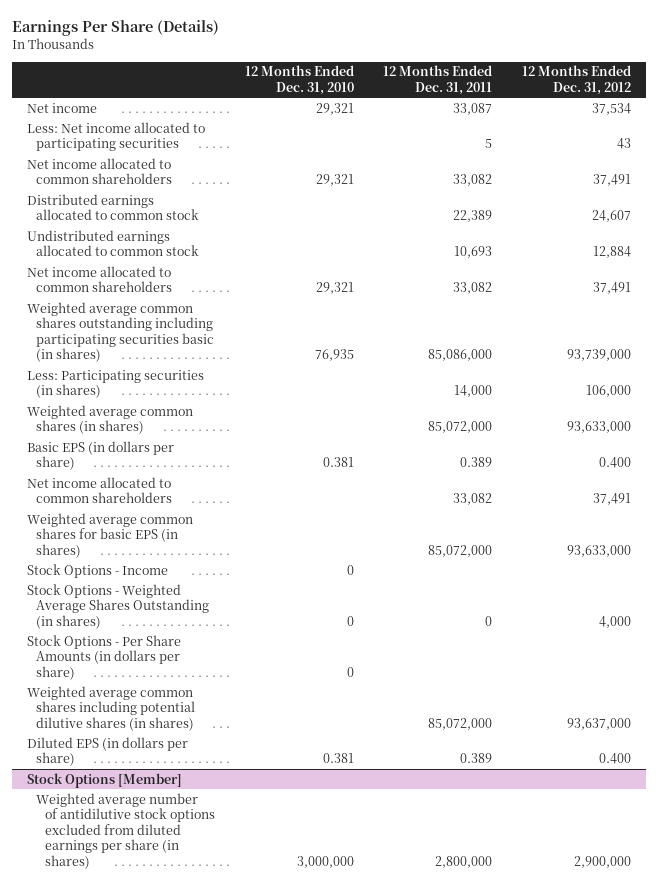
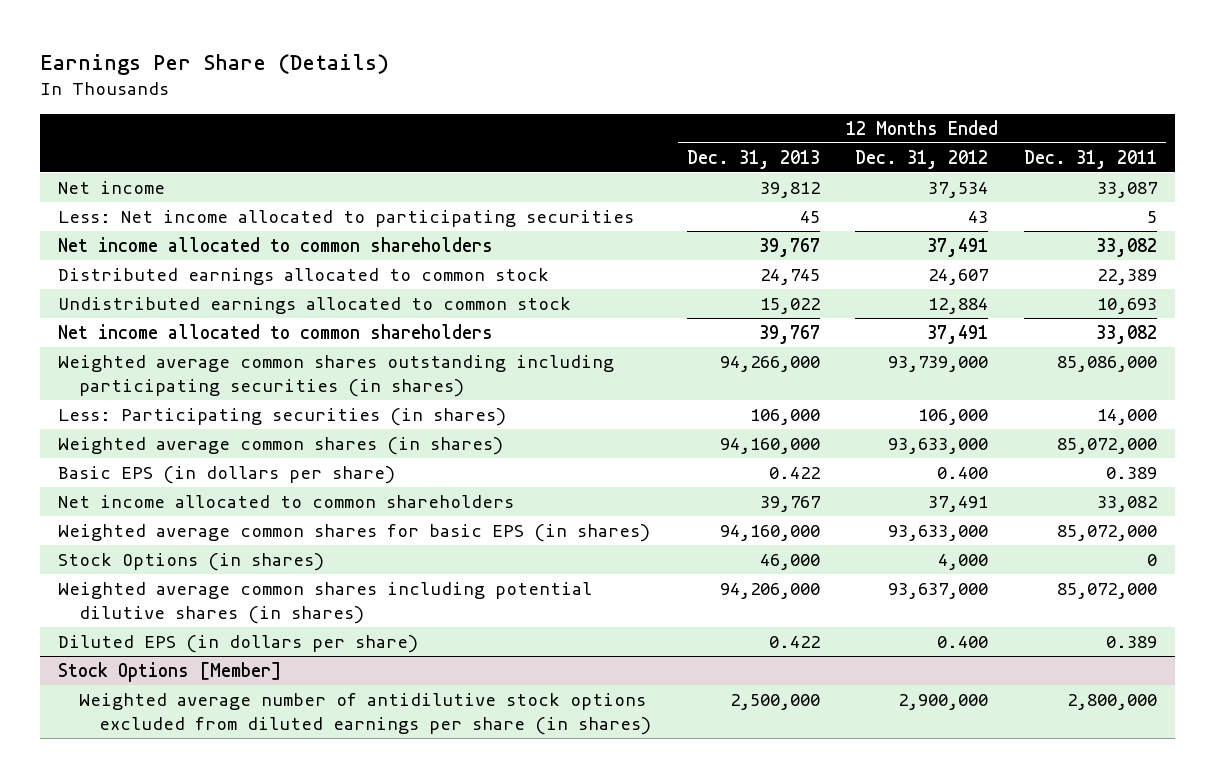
- | 12 Months Ended Dec. 31, 2010 | 12 Months Ended Dec. 31, 2011 | 12 Months Ended Dec. 31, 2012
+ | 12 Months Ended Dec. 31, 2013 | 12 Months Ended Dec. 31, 2012 | 12 Months Ended Dec. 31, 2011
- Weighted average common shares outstanding including participating securities basic (in shares) | 76,935 | 85,086,000 | 93,739,000
+ Weighted average common shares outstanding including participating securities (in shares) | 94,266,000 | 93,739,000 | 85,086,000
- Stock Options - Income | 0 | |
- Stock Options - Weighted Average Shares Outstanding (in shares) | 0 | 0 | 4,000
- Stock Options - Per Share Amounts (in dollars per share) | 0 | |
+ Stock Options (in shares) | 46,000 | 4,000 | 0

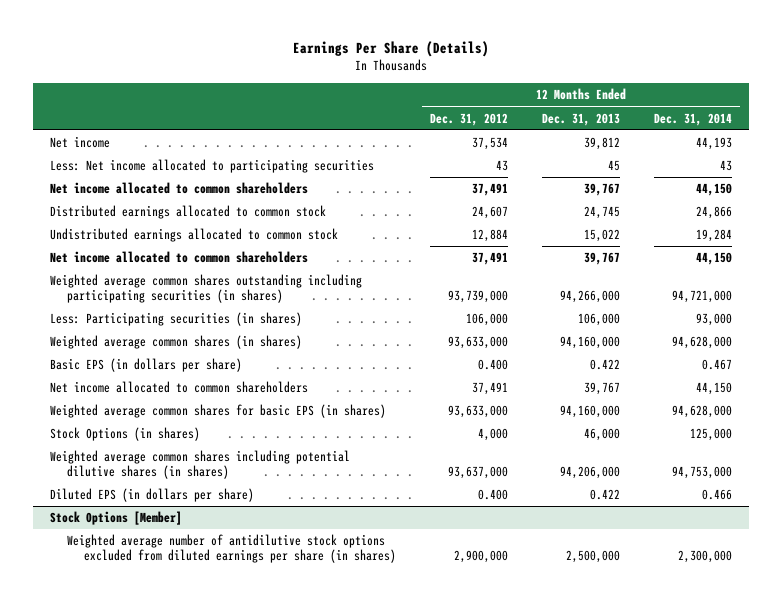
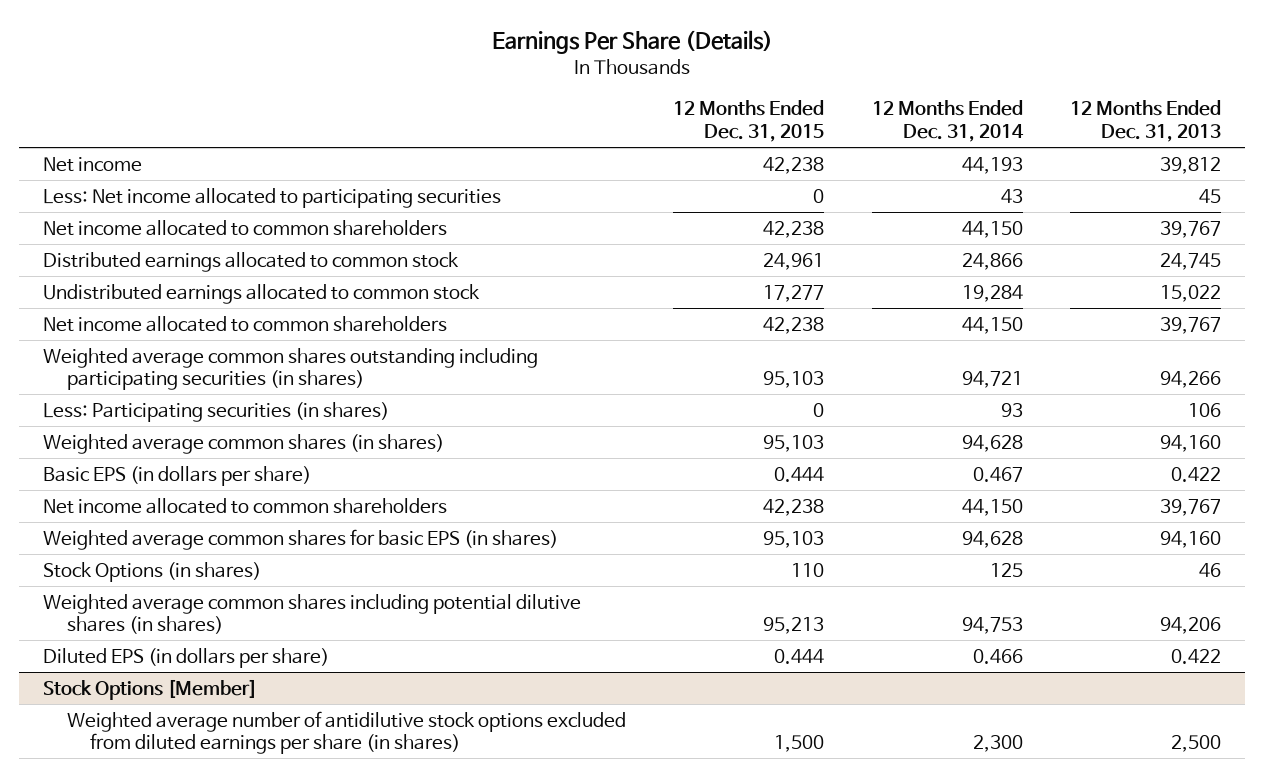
- | 12 Months Ended Dec. 31, 2012 | 12 Months Ended Dec. 31, 2013 | 12 Months Ended Dec. 31, 2014
+ | 12 Months Ended Dec. 31, 2015 | 12 Months Ended Dec. 31, 2014 | 12 Months Ended Dec. 31, 2013
- Weighted average common shares outstanding including participating securities (in shares) | 93,739,000 | 94,266,000 | 94,721,000
- Less: Participating securities (in shares) | 106,000 | 106,000 | 93,000
- Weighted average common shares (in shares) | 93,633,000 | 94,160,000 | 94,628,000
+ Weighted average common shares outstanding including participating securities (in shares) | 95,103 | 94,721 | 94,266
+ Less: Participating securities (in shares) | 0 | 93 | 106
+ Weighted average common shares (in shares) | 95,103 | 94,628 | 94,160
- Weighted average common shares for basic EPS (in shares) | 93,633,000 | 94,160,000 | 94,628,000
- Stock Options (in shares) | 4,000 | 46,000 | 125,000
- Weighted average common shares including potential dilutive shares (in shares) | 93,637,000 | 94,206,000 | 94,753,000
+ Weighted average common shares for basic EPS (in shares) | 95,103 | 94,628 | 94,160
+ Stock Options (in shares) | 110 | 125 | 46
+ Weighted average common shares including potential dilutive shares (in shares) | 95,213 | 94,753 | 94,206
@ Stock Options [Member]
- Weighted average number of antidilutive stock options excluded from diluted earnings per share (in shares) | 2,900,000 | 2,500,000 | 2,300,000
+ Weighted average number of antidilutive stock options excluded from diluted earnings per share (in shares) | 1,500 | 2,300 | 2,500

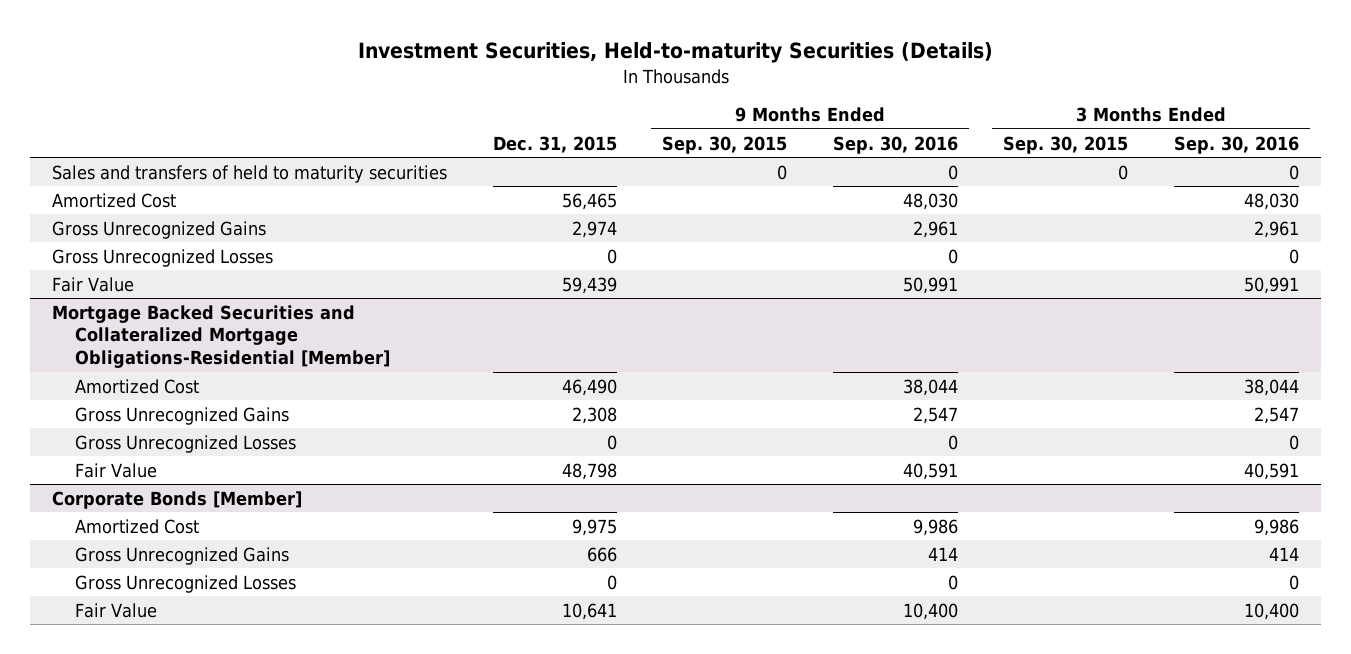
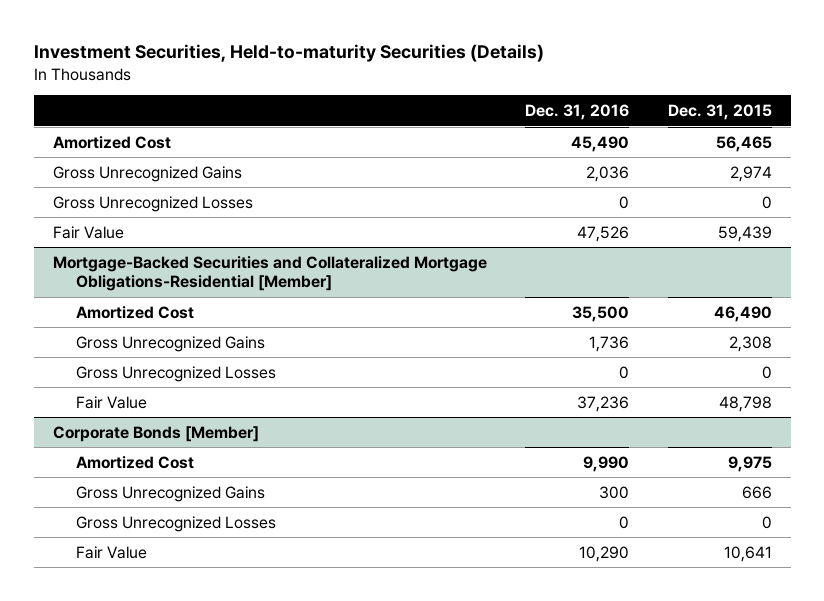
- | Dec. 31, 2015 | 9 Months Ended Sep. 30, 2015 | 9 Months Ended Sep. 30, 2016 | 3 Months Ended Sep. 30, 2015 | 3 Months Ended Sep. 30, 2016
+ | Dec. 31, 2016 | Dec. 31, 2015
- Sales and transfers of held to maturity securities | | 0 | 0 | 0 | 0
- Mortgage Backed Securities and Collateralized Mortgage Obligations-Residential [Member]
+ Mortgage-Backed Securities and Collateralized Mortgage Obligations-Residential [Member]

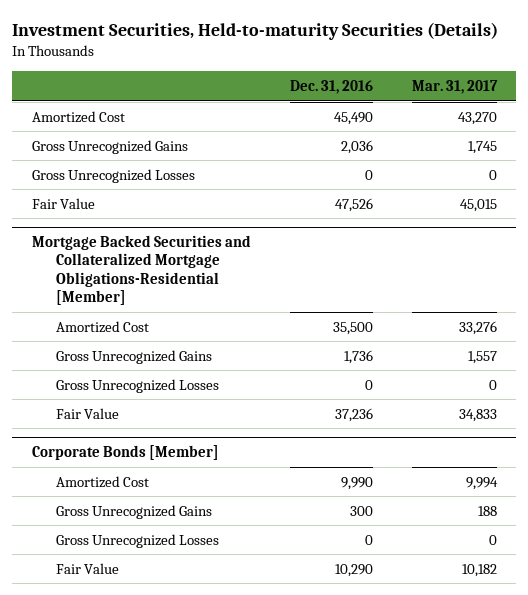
- | Dec. 31, 2016 | Dec. 31, 2015
+ | Dec. 31, 2016 | Mar. 31, 2017
- Mortgage-Backed Securities and Collateralized Mortgage Obligations-Residential [Member]
+ Mortgage Backed Securities and Collateralized Mortgage Obligations-Residential [Member]

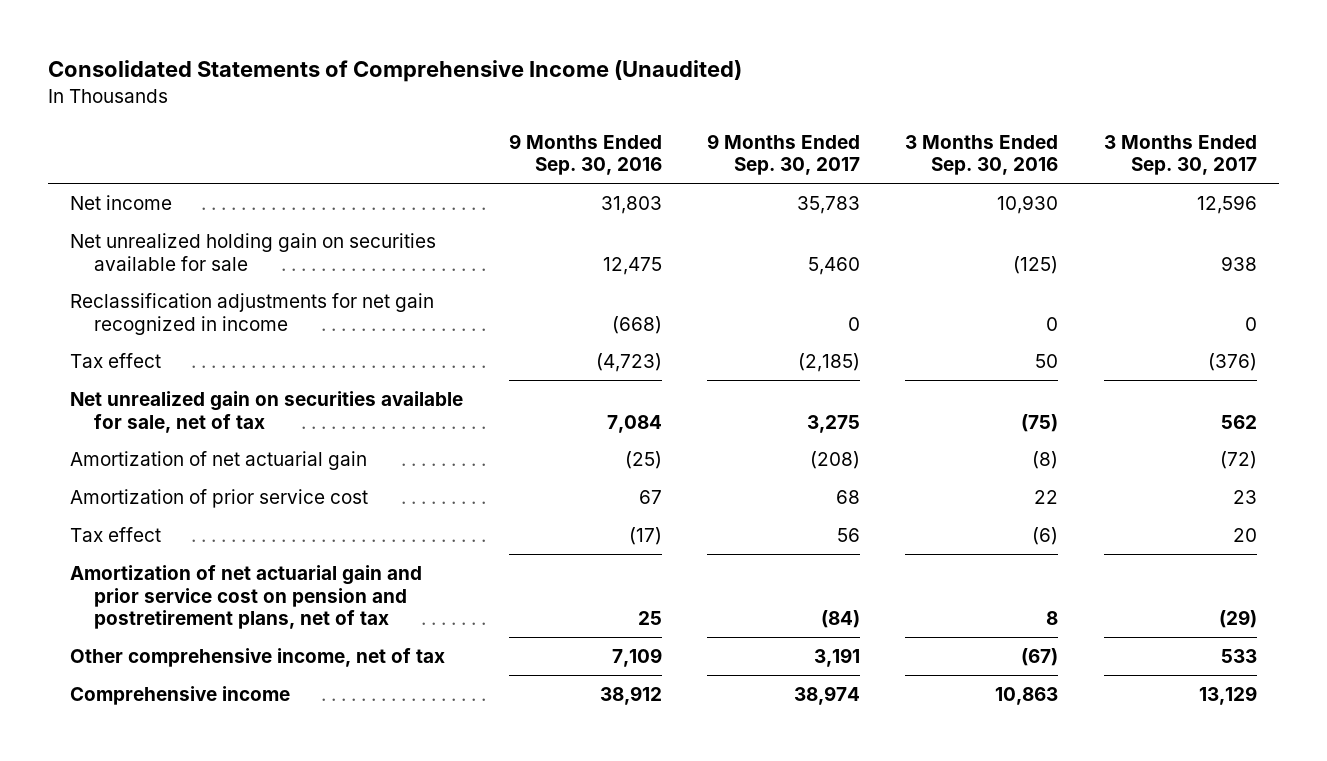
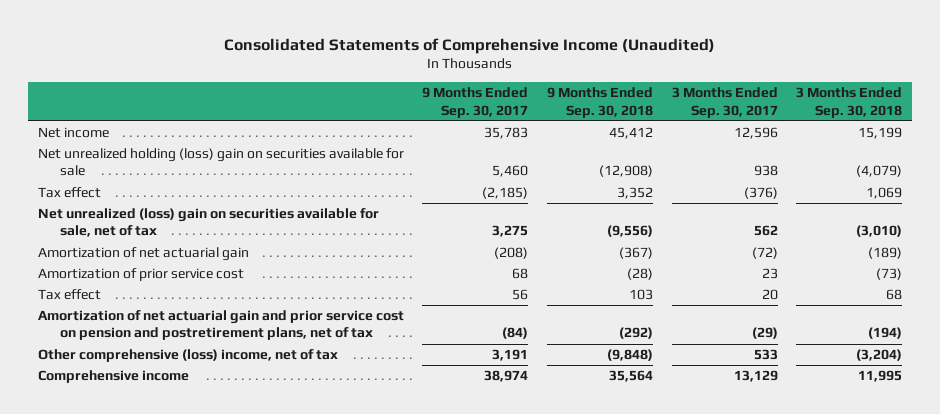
- | 9 Months Ended Sep. 30, 2016 | 9 Months Ended Sep. 30, 2017 | 3 Months Ended Sep. 30, 2016 | 3 Months Ended Sep. 30, 2017
+ | 9 Months Ended Sep. 30, 2017 | 9 Months Ended Sep. 30, 2018 | 3 Months Ended Sep. 30, 2017 | 3 Months Ended Sep. 30, 2018
- Net unrealized holding gain on securities available for sale | 12,475 | 5,460 | (125) | 938
- Reclassification adjustments for net gain recognized in income | (668) | 0 | 0 | 0
+ Net unrealized holding (loss) gain on securities available for sale | 5,460 | (12,908) | 938 | (4,079)
- Net unrealized gain on securities available for sale, net of tax | 7,084 | 3,275 | (75) | 562
+ Net unrealized (loss) gain on securities available for sale, net of tax | 3,275 | (9,556) | 562 | (3,010)
- Other comprehensive income, net of tax | 7,109 | 3,191 | (67) | 533
+ Other comprehensive (loss) income, net of tax | 3,191 | (9,848) | 533 | (3,204)

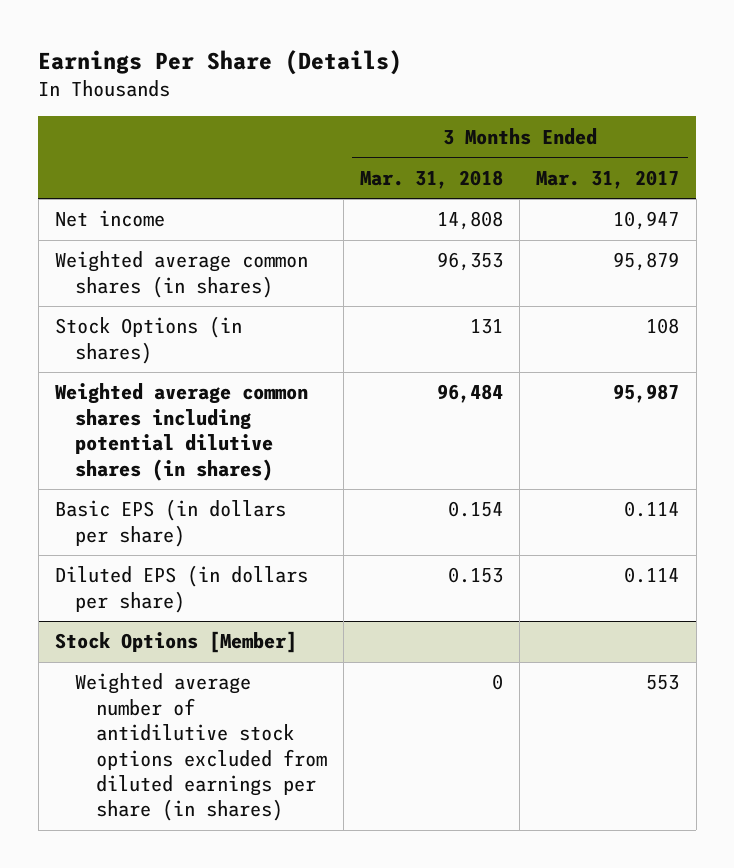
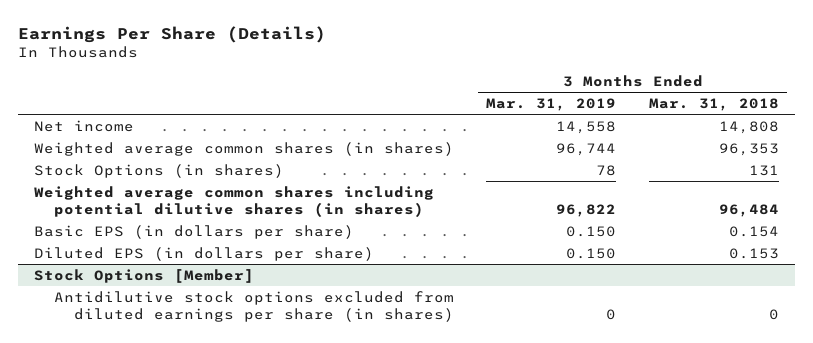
- | 3 Months Ended Mar. 31, 2018 | 3 Months Ended Mar. 31, 2017
+ | 3 Months Ended Mar. 31, 2019 | 3 Months Ended Mar. 31, 2018
@ Stock Options [Member]
- Weighted average number of antidilutive stock options excluded from diluted earnings per share (in shares) | 0 | 553
+ Antidilutive stock options excluded from diluted earnings per share (in shares) | 0 | 0

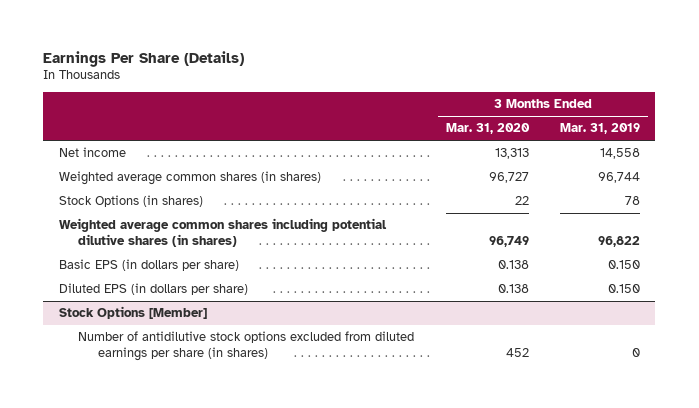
- | 3 Months Ended Mar. 31, 2019 | 3 Months Ended Mar. 31, 2018
+ | 3 Months Ended Mar. 31, 2020 | 3 Months Ended Mar. 31, 2019
@ Stock Options [Member]
- Antidilutive stock options excluded from diluted earnings per share (in shares) | 0 | 0
+ Number of antidilutive stock options excluded from diluted earnings per share (in shares) | 452 | 0

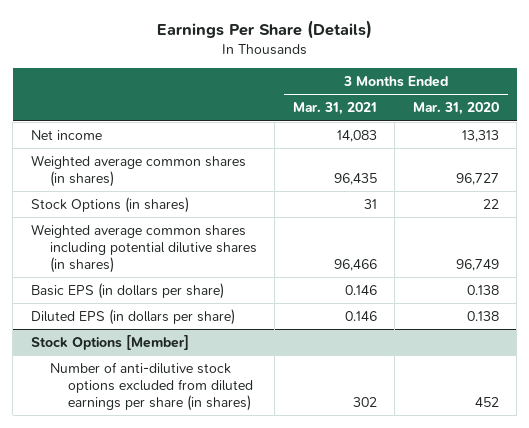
- | 3 Months Ended Mar. 31, 2020 | 3 Months Ended Mar. 31, 2019
+ | 3 Months Ended Mar. 31, 2021 | 3 Months Ended Mar. 31, 2020
@ Stock Options [Member]
- Number of antidilutive stock options excluded from diluted earnings per share (in shares) | 452 | 0
+ Number of anti-dilutive stock options excluded from diluted earnings per share (in shares) | 302 | 452

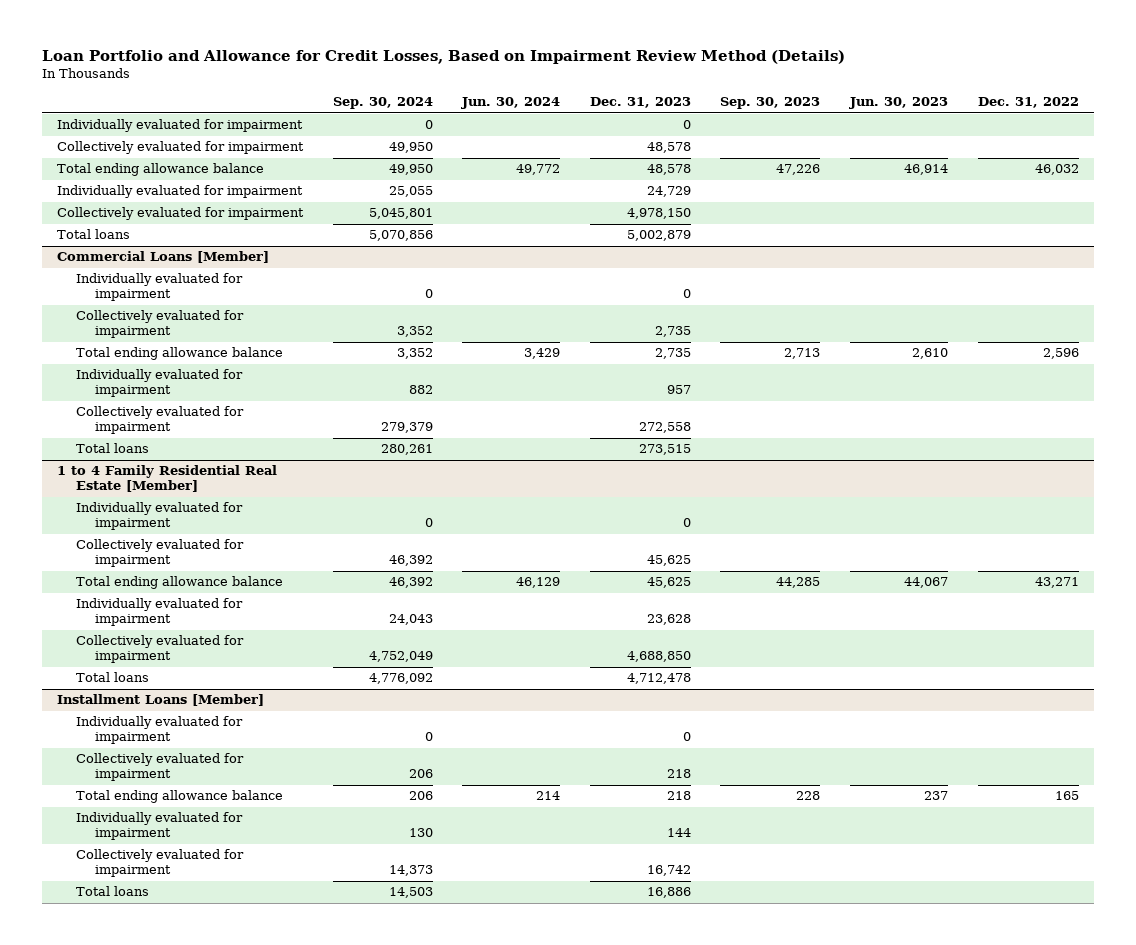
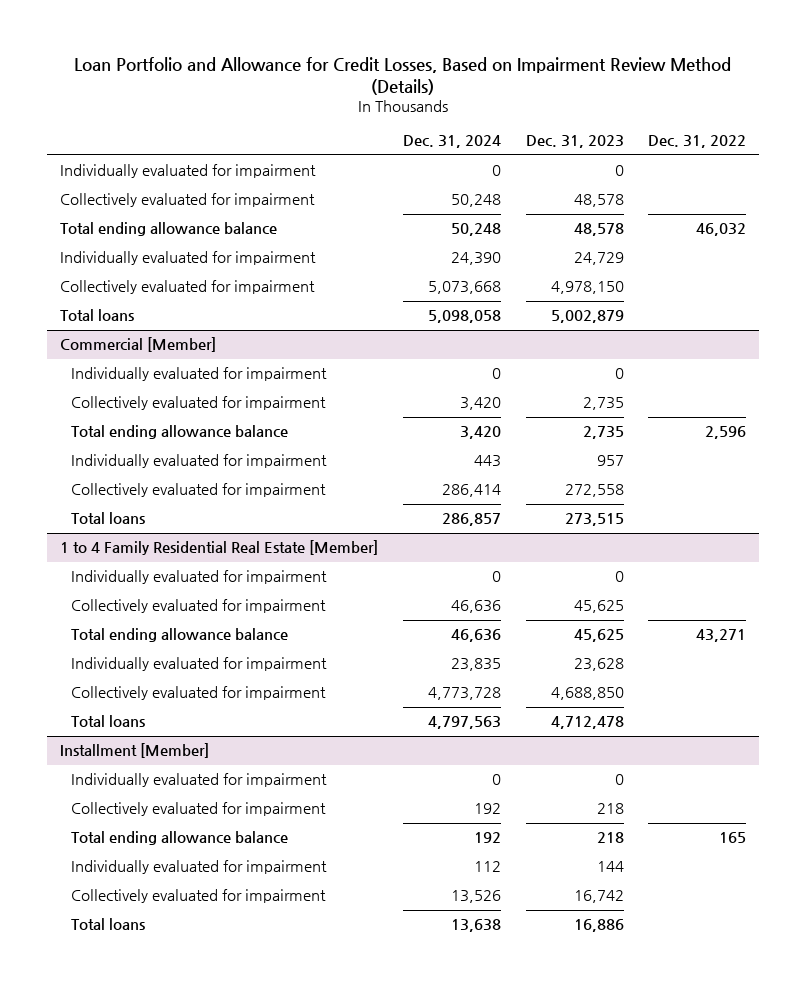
- | Sep. 30, 2024 | Jun. 30, 2024 | Dec. 31, 2023 | Sep. 30, 2023 | Jun. 30, 2023 | Dec. 31, 2022
+ | Dec. 31, 2024 | Dec. 31, 2023 | Dec. 31, 2022
- Commercial Loans [Member]
+ Commercial [Member]
- Installment Loans [Member]
+ Installment [Member]

